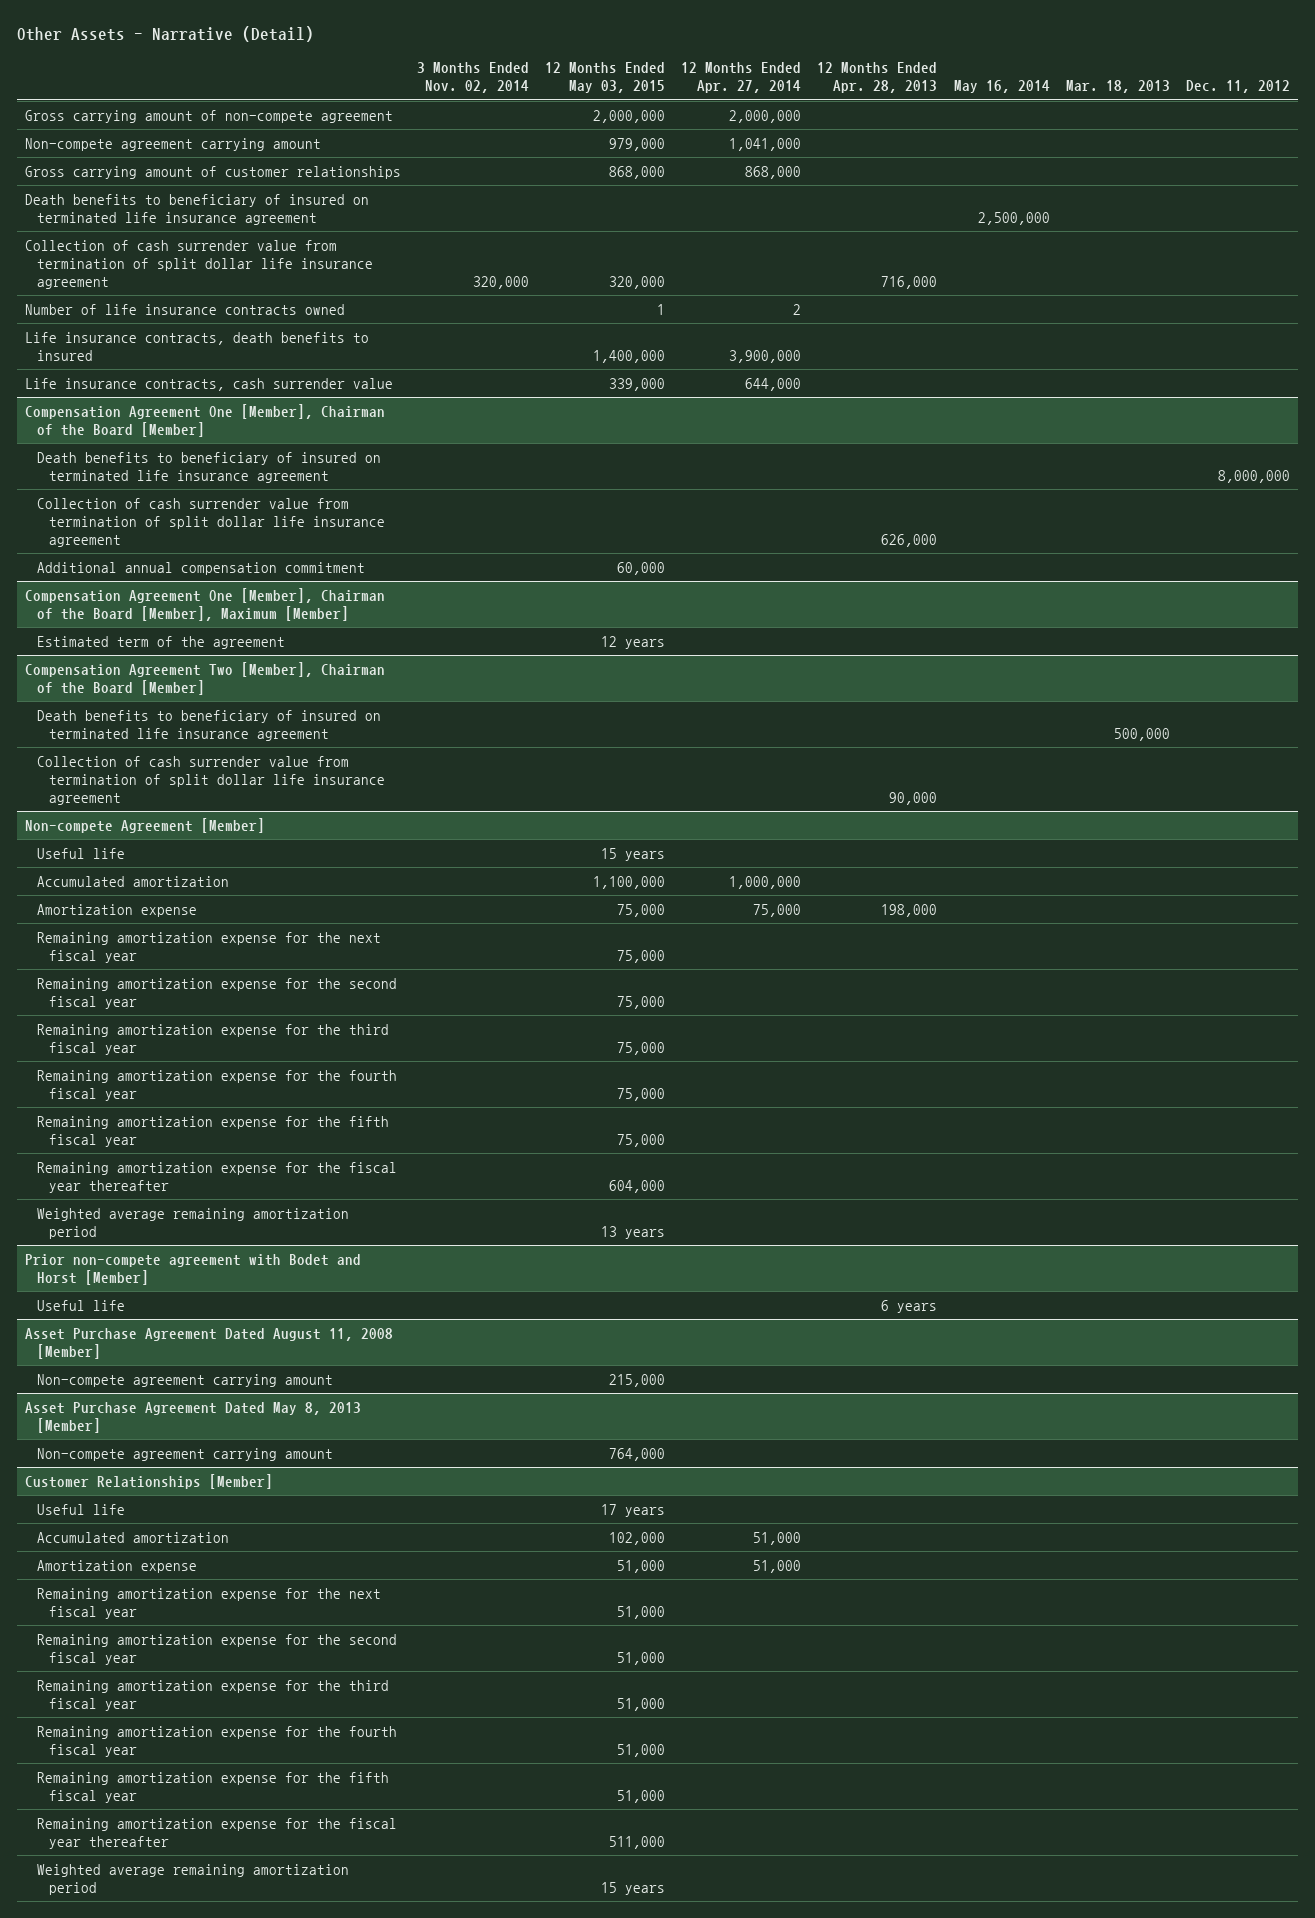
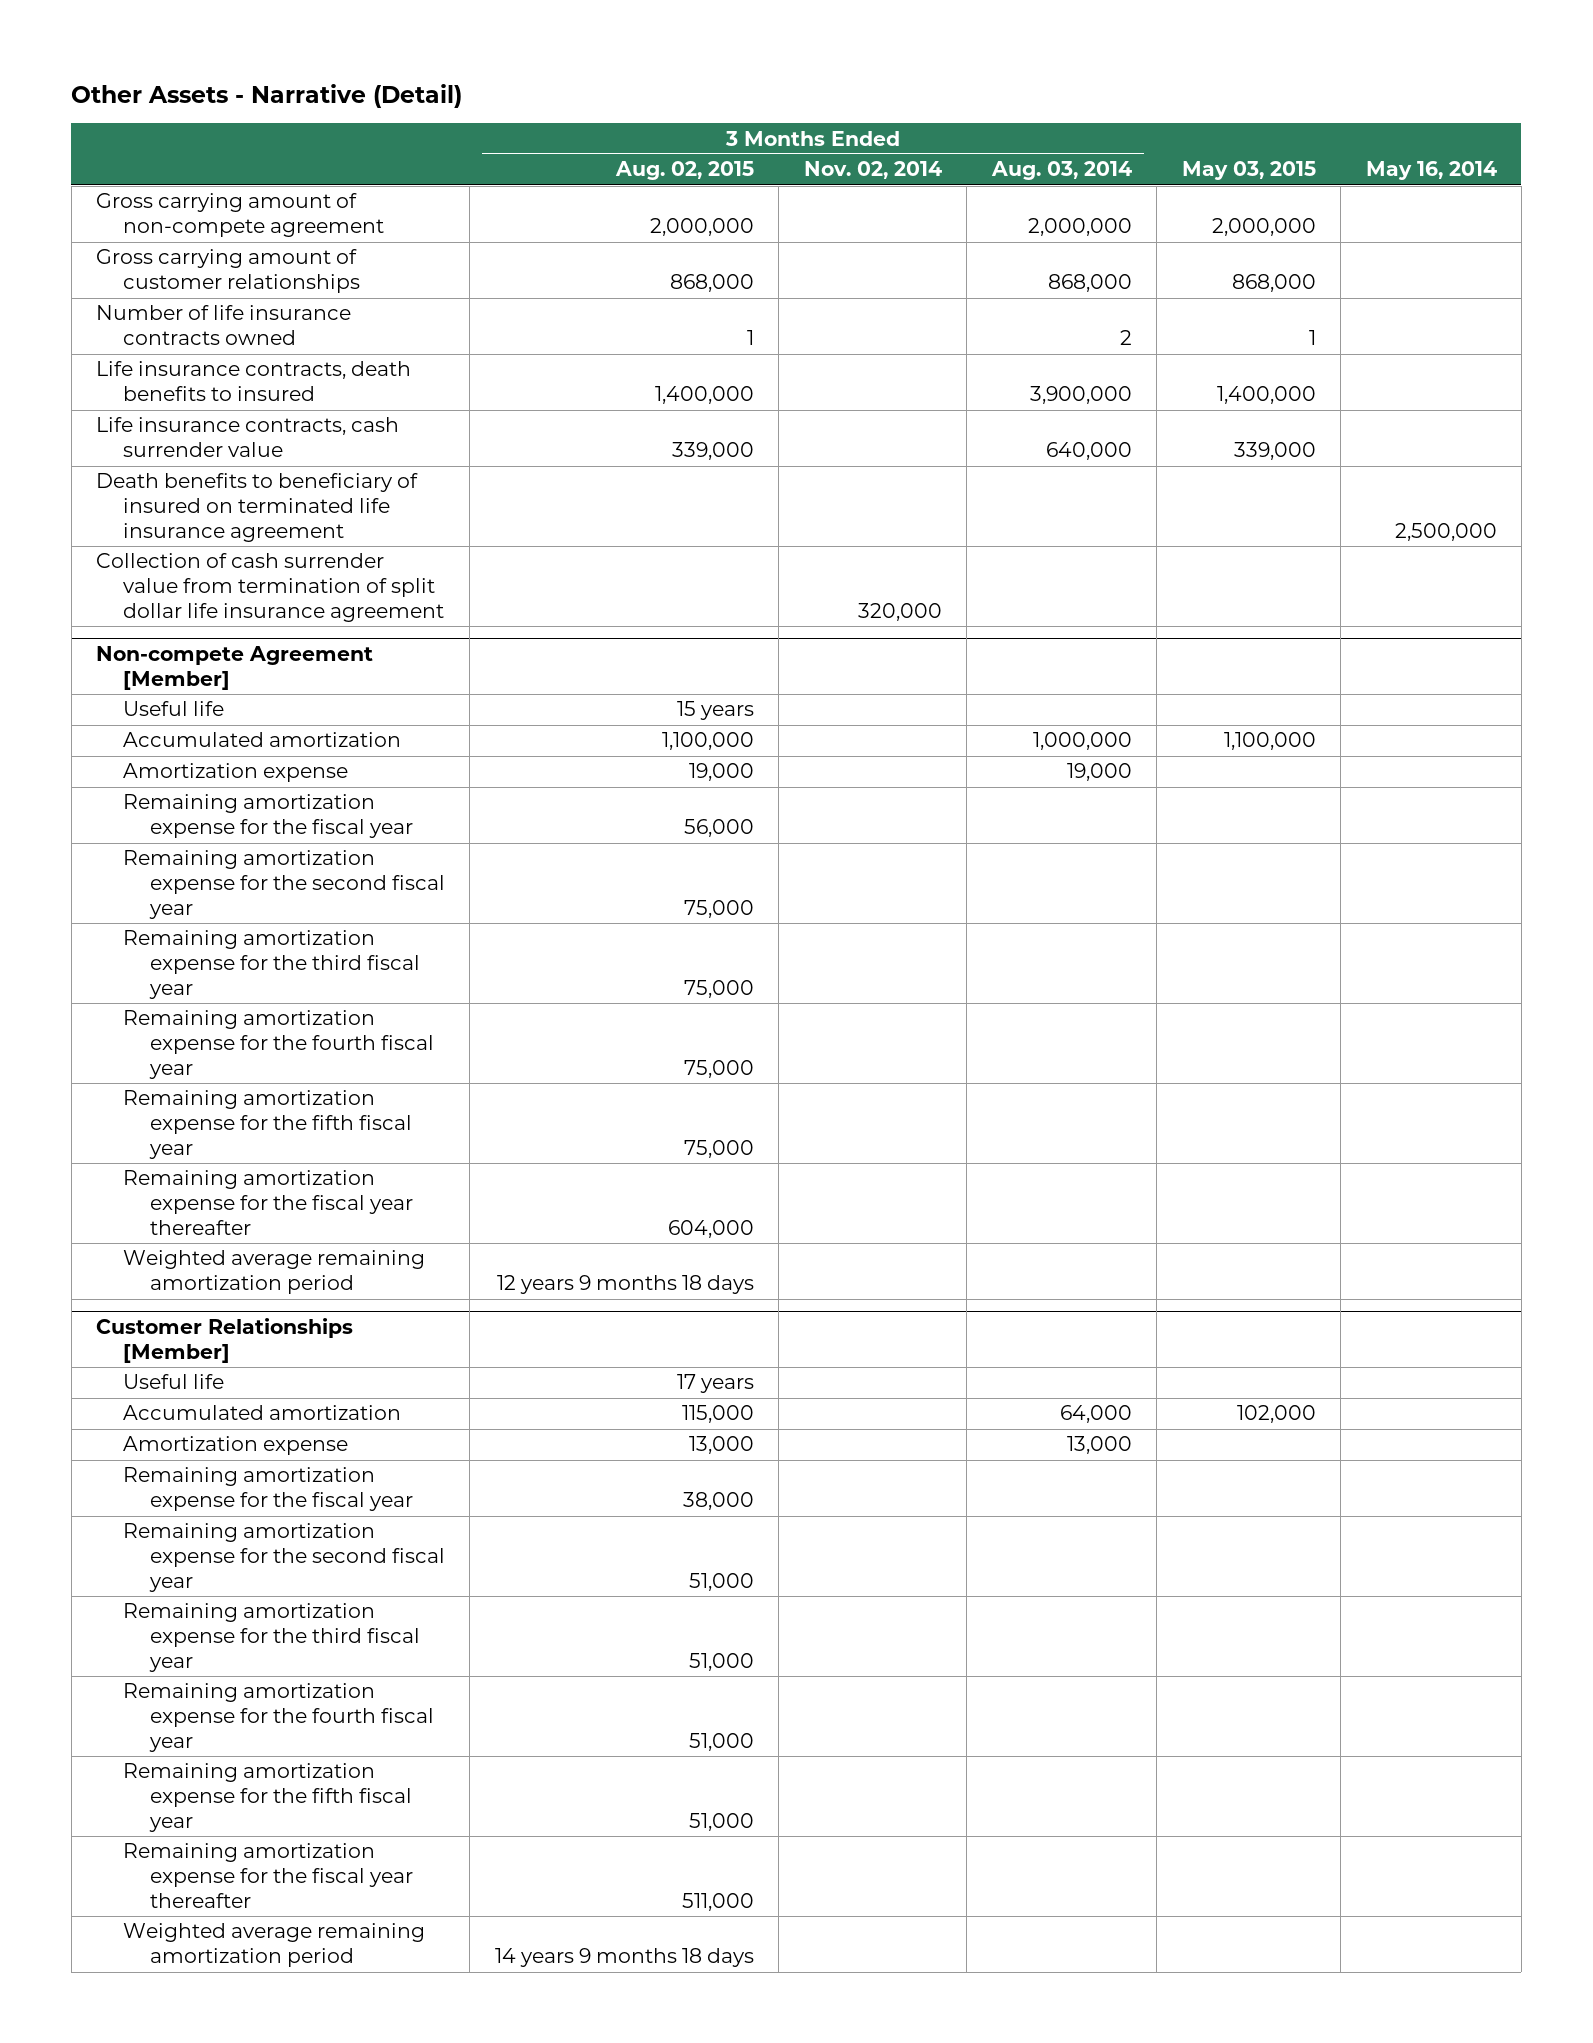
- | 3 Months Ended Nov. 02, 2014 | 12 Months Ended May 03, 2015 | 12 Months Ended Apr. 27, 2014 | 12 Months Ended Apr. 28, 2013 | May 16, 2014 | Mar. 18, 2013 | Dec. 11, 2012
+ | 3 Months Ended Aug. 02, 2015 | 3 Months Ended Nov. 02, 2014 | 3 Months Ended Aug. 03, 2014 | May 03, 2015 | May 16, 2014
- Non-compete agreement carrying amount | | 979,000 | 1,041,000 | | | |
- Compensation Agreement One [Member], Chairman of the Board [Member]
- Death benefits to beneficiary of insured on terminated life insurance agreement | | | | | | | 8,000,000
- Collection of cash surrender value from termination of split dollar life insurance agreement | | | | 626,000 | | |
- Additional annual compensation commitment | | 60,000 | | | | |
- Compensation Agreement One [Member], Chairman of the Board [Member], Maximum [Member]
- Estimated term of the agreement | | 12 years | | | | |
- Compensation Agreement Two [Member], Chairman of the Board [Member]
- Death benefits to beneficiary of insured on terminated life insurance agreement | | | | | | 500,000 |
- Collection of cash surrender value from termination of split dollar life insurance agreement | | | | 90,000 | | |
moved down: Death benefits to beneficiary of insured on terminated life insurance agreement | | | | | 2,500,000
moved down: Collection of cash surrender value from termination of split dollar life insurance agreement | | 320,000 | | |
@ Non-compete Agreement [Member]
- Remaining amortization expense for the next fiscal year | | 75,000 | | | | |
+ Remaining amortization expense for the fiscal year | 56,000 | | | |
- Prior non-compete agreement with Bodet and Horst [Member]
- Useful life | | | | 6 years | | |
- Asset Purchase Agreement Dated August 11, 2008 [Member]
- Non-compete agreement carrying amount | | 215,000 | | | | |
- Asset Purchase Agreement Dated May 8, 2013 [Member]
- Non-compete agreement carrying amount | | 764,000 | | | | |
@ Customer Relationships [Member]
- Remaining amortization expense for the next fiscal year | | 51,000 | | | | |
+ Remaining amortization expense for the fiscal year | 38,000 | | | |

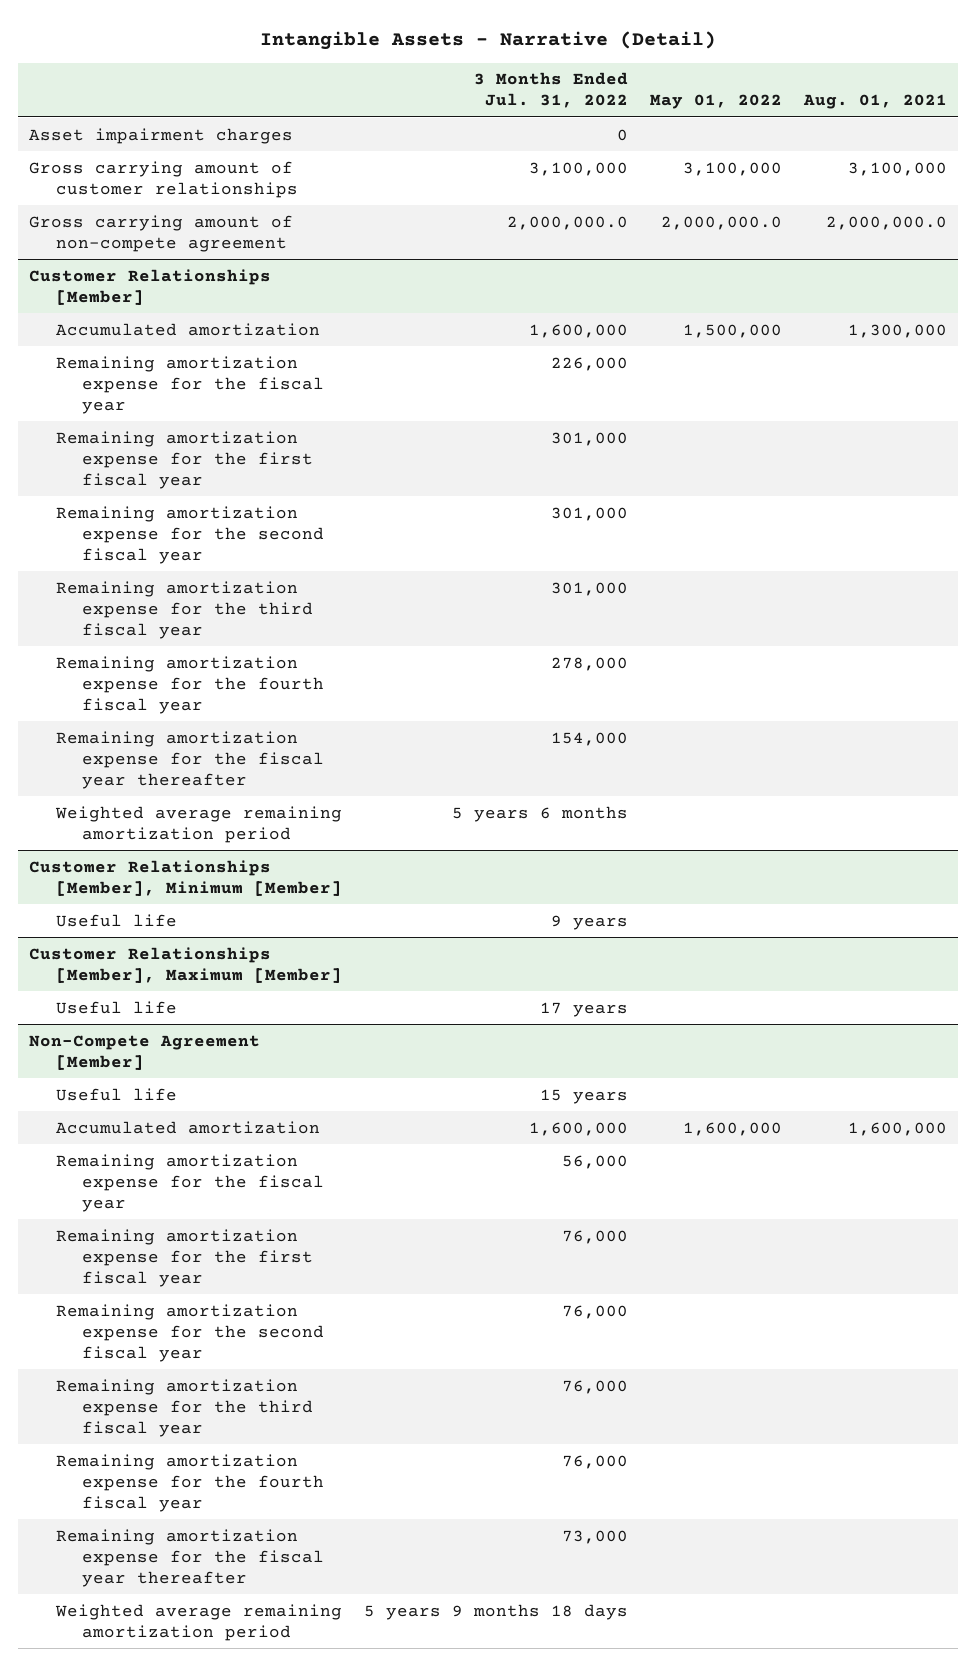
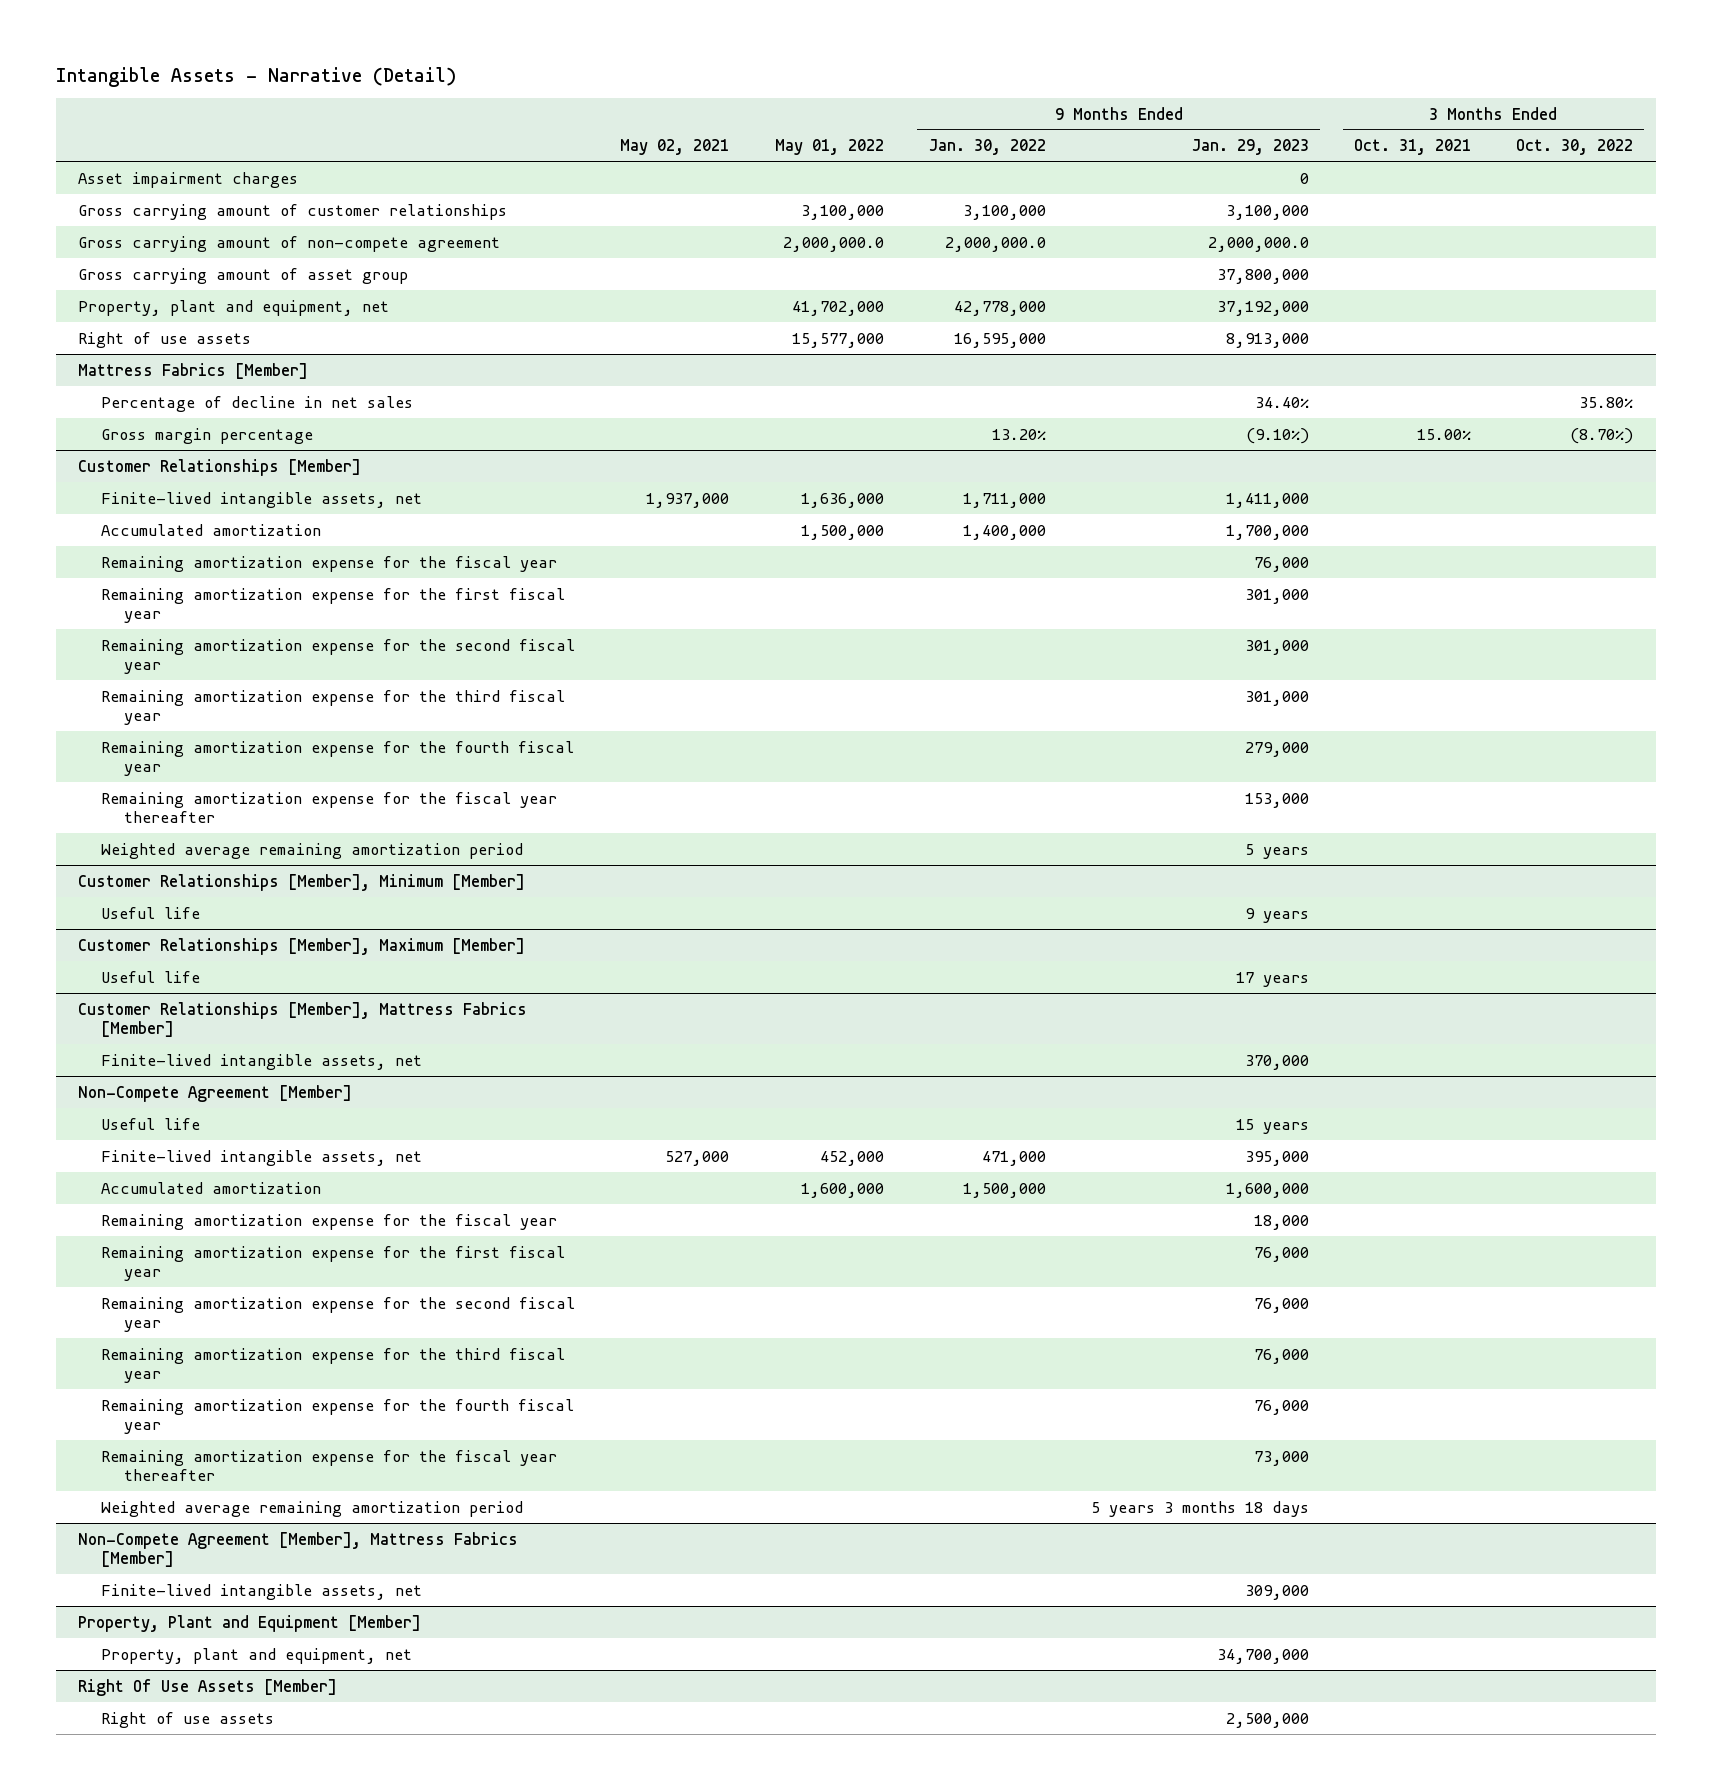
- | 3 Months Ended Jul. 31, 2022 | May 01, 2022 | Aug. 01, 2021
+ | May 02, 2021 | May 01, 2022 | 9 Months Ended Jan. 30, 2022 | 9 Months Ended Jan. 29, 2023 | 3 Months Ended Oct. 31, 2021 | 3 Months Ended Oct. 30, 2022
+ Gross carrying amount of asset group | | | | 37,800,000 | |
+ Property, plant and equipment, net | | 41,702,000 | 42,778,000 | 37,192,000 | |
+ Right of use assets | | 15,577,000 | 16,595,000 | 8,913,000 | |
+ Mattress Fabrics [Member]
+ Percentage of decline in net sales | | | | 34.40% | | 35.80%
+ Gross margin percentage | | | 13.20% | (9.10%) | 15.00% | (8.70%)
@ Customer Relationships [Member]
+ Finite-lived intangible assets, net | 1,937,000 | 1,636,000 | 1,711,000 | 1,411,000 | |
+ Customer Relationships [Member], Mattress Fabrics [Member]
+ Finite-lived intangible assets, net | | | | 370,000 | |
@ Non-Compete Agreement [Member]
+ Finite-lived intangible assets, net | 527,000 | 452,000 | 471,000 | 395,000 | |
+ Non-Compete Agreement [Member], Mattress Fabrics [Member]
+ Finite-lived intangible assets, net | | | | 309,000 | |
+ Property, Plant and Equipment [Member]
+ Property, plant and equipment, net | | | | 34,700,000 | |
+ Right Of Use Assets [Member]
+ Right of use assets | | | | 2,500,000 | |

